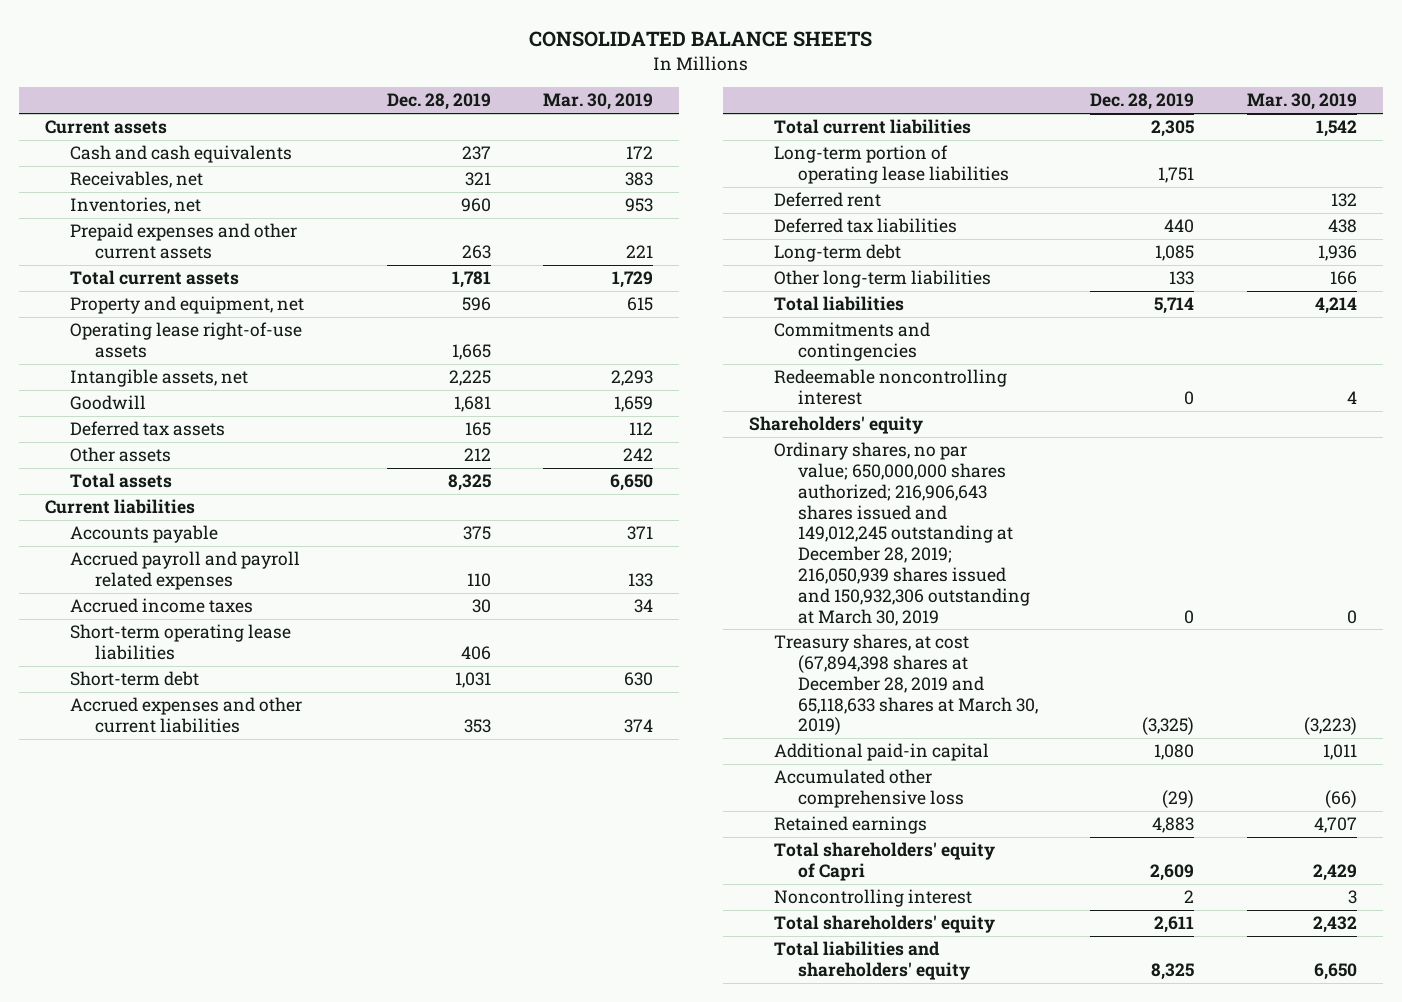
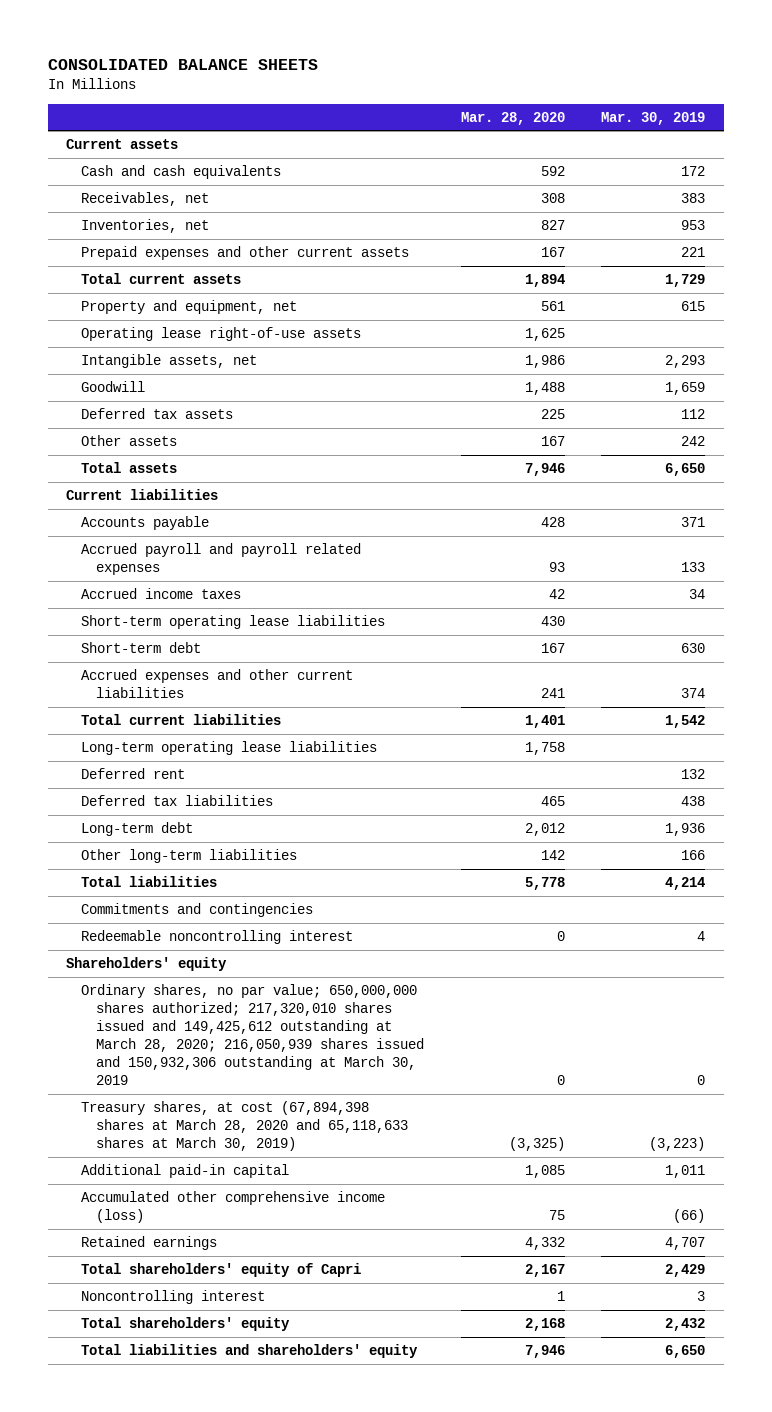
- | Dec. 28, 2019 | Mar. 30, 2019
+ | Mar. 28, 2020 | Mar. 30, 2019
- Long-term portion of operating lease liabilities | 1,751 |
+ Long-term operating lease liabilities | 1,758 |
- Ordinary shares, no par value; 650,000,000 shares authorized; 216,906,643 shares issued and 149,012,245 outstanding at December 28, 2019; 216,050,939 shares issued and 150,932,306 outstanding at March 30, 2019 | 0 | 0
- Treasury shares, at cost (67,894,398 shares at December 28, 2019 and 65,118,633 shares at March 30, 2019) | (3,325) | (3,223)
+ Ordinary shares, no par value; 650,000,000 shares authorized; 217,320,010 shares issued and 149,425,612 outstanding at March 28, 2020; 216,050,939 shares issued and 150,932,306 outstanding at March 30, 2019 | 0 | 0
+ Treasury shares, at cost (67,894,398 shares at March 28, 2020 and 65,118,633 shares at March 30, 2019) | (3,325) | (3,223)
- Accumulated other comprehensive loss | (29) | (66)
+ Accumulated other comprehensive income (loss) | 75 | (66)

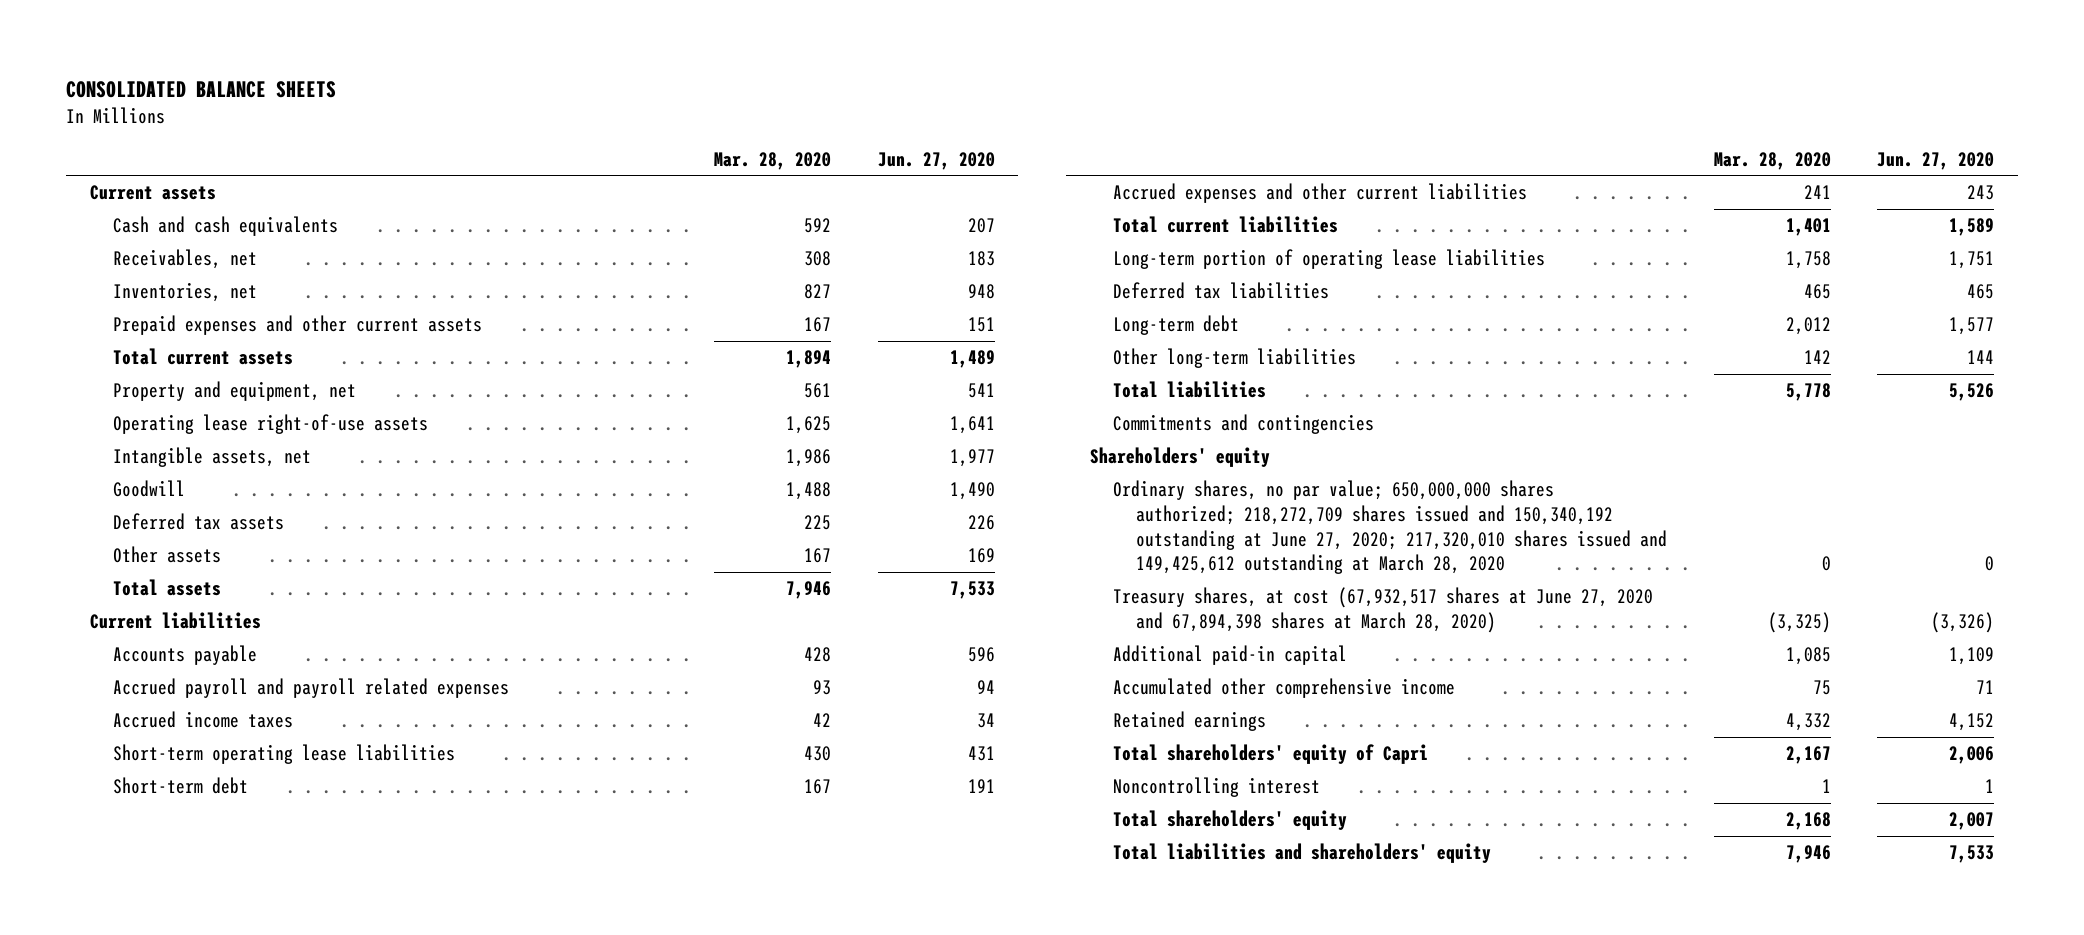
- | Mar. 28, 2020 | Mar. 30, 2019
+ | Mar. 28, 2020 | Jun. 27, 2020
- Long-term operating lease liabilities | 1,758 |
- Deferred rent | | 132
+ Long-term portion of operating lease liabilities | 1,758 | 1,751
- Redeemable noncontrolling interest | 0 | 4
- Ordinary shares, no par value; 650,000,000 shares authorized; 217,320,010 shares issued and 149,425,612 outstanding at March 28, 2020; 216,050,939 shares issued and 150,932,306 outstanding at March 30, 2019 | 0 | 0
- Treasury shares, at cost (67,894,398 shares at March 28, 2020 and 65,118,633 shares at March 30, 2019) | (3,325) | (3,223)
+ Ordinary shares, no par value; 650,000,000 shares authorized; 218,272,709 shares issued and 150,340,192 outstanding at June 27, 2020; 217,320,010 shares issued and 149,425,612 outstanding at March 28, 2020 | 0 | 0
+ Treasury shares, at cost (67,932,517 shares at June 27, 2020 and 67,894,398 shares at March 28, 2020) | (3,325) | (3,326)
- Accumulated other comprehensive income (loss) | 75 | (66)
+ Accumulated other comprehensive income | 75 | 71

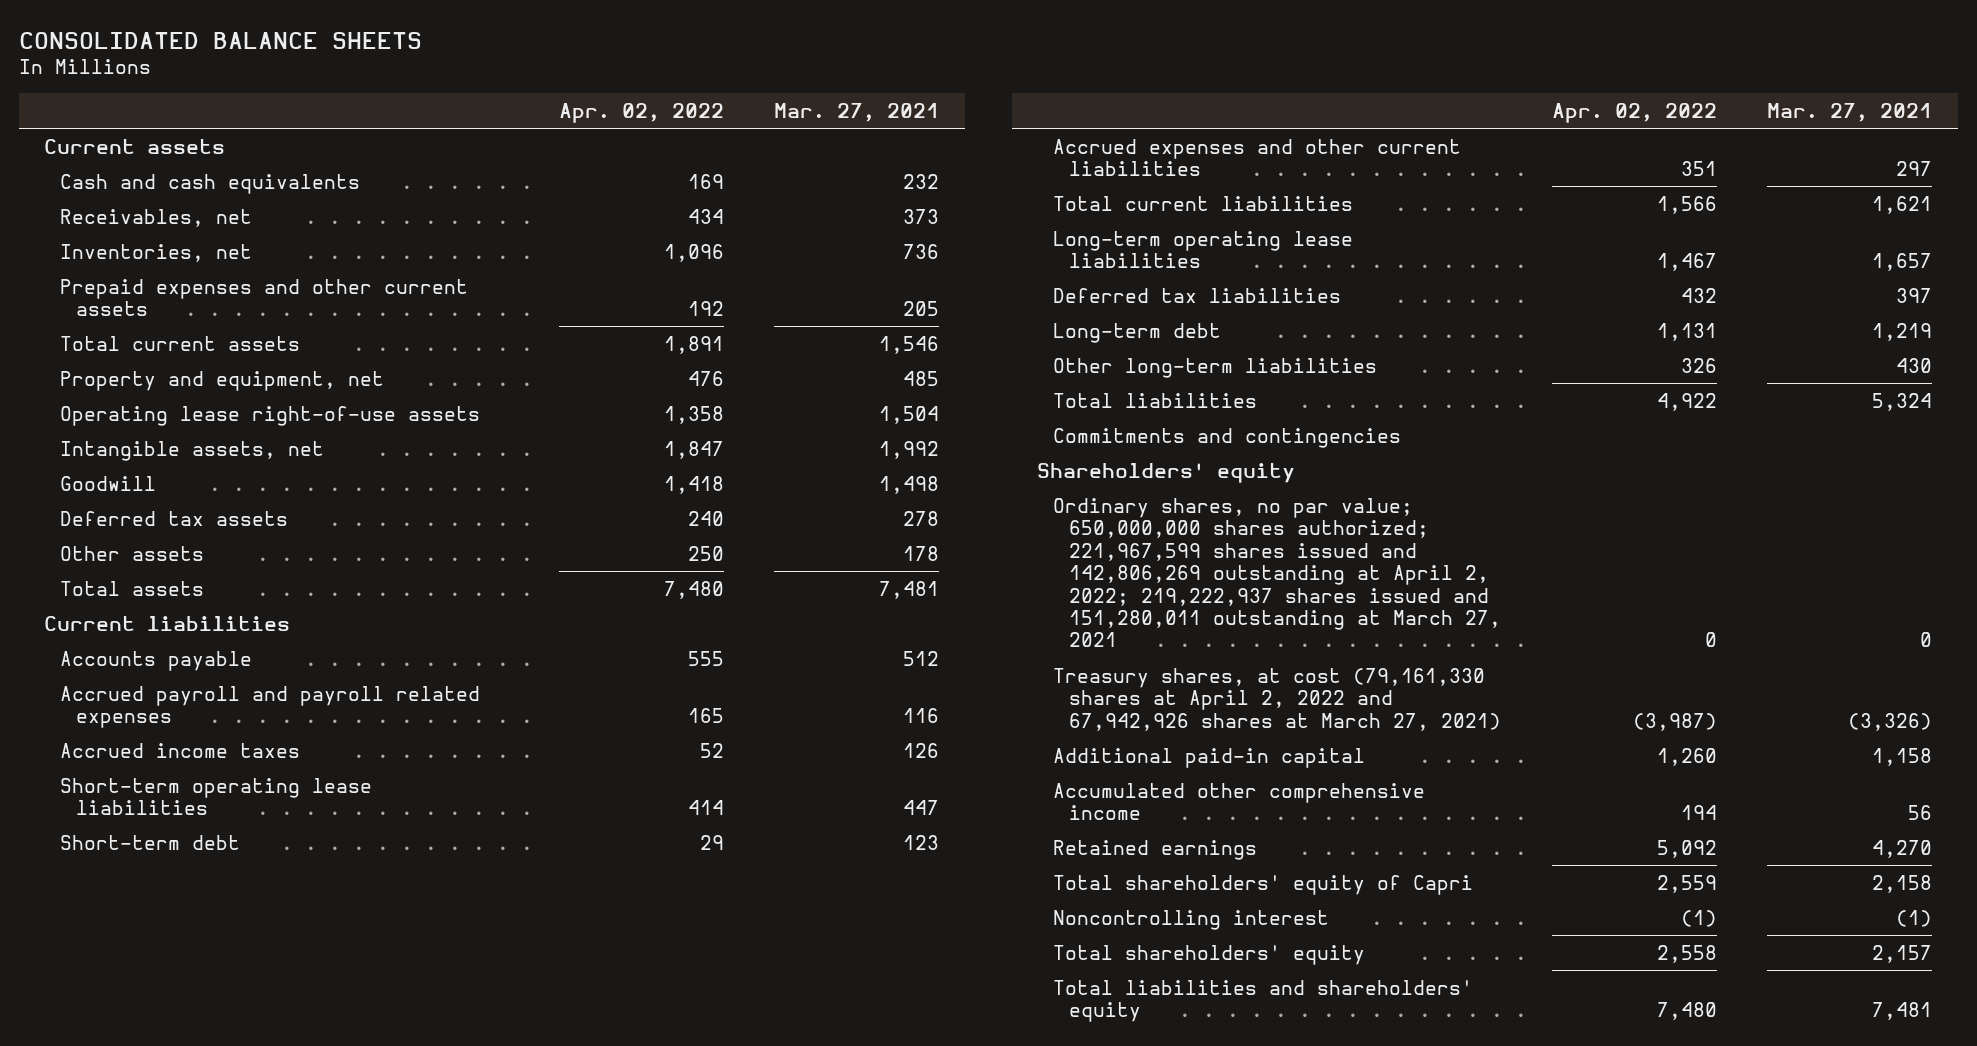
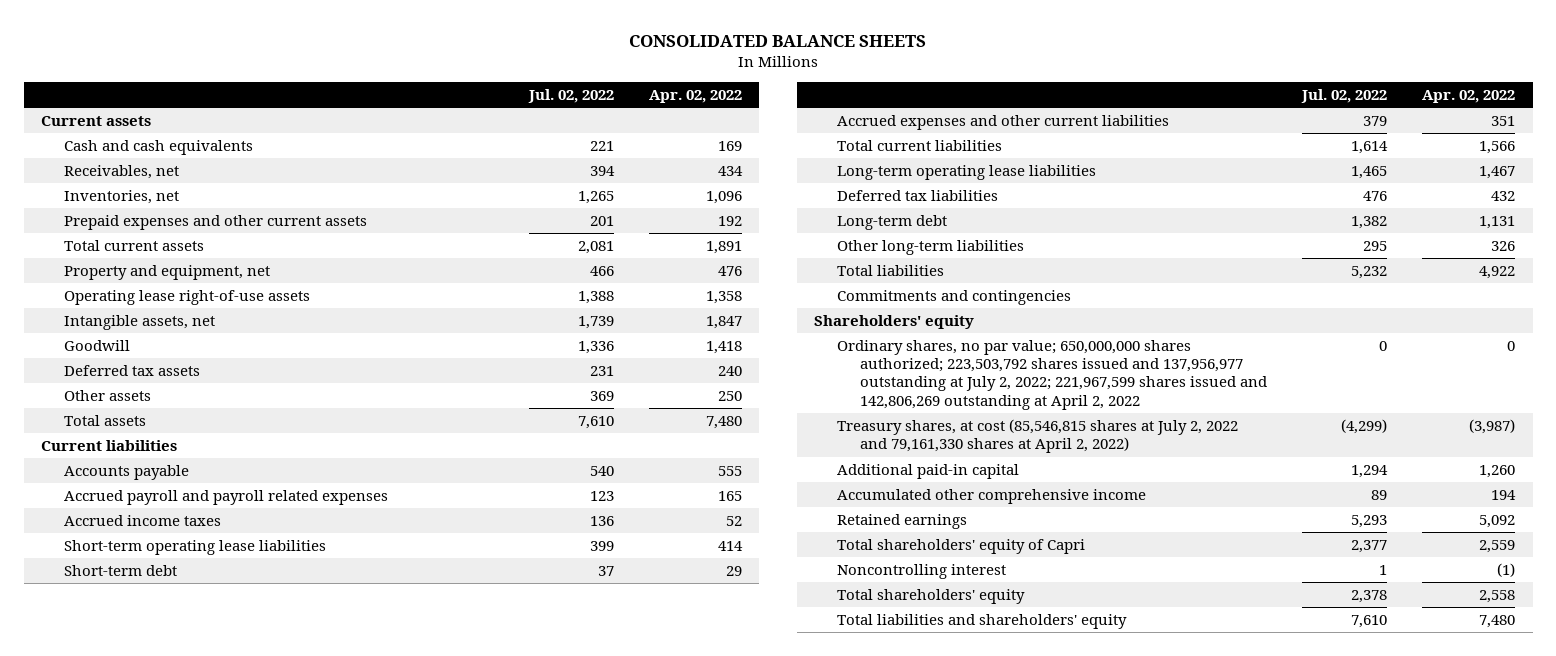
- | Apr. 02, 2022 | Mar. 27, 2021
+ | Jul. 02, 2022 | Apr. 02, 2022
- Ordinary shares, no par value; 650,000,000 shares authorized; 221,967,599 shares issued and 142,806,269 outstanding at April 2, 2022; 219,222,937 shares issued and 151,280,011 outstanding at March 27, 2021 | 0 | 0
- Treasury shares, at cost (79,161,330 shares at April 2, 2022 and 67,942,926 shares at March 27, 2021) | (3,987) | (3,326)
+ Ordinary shares, no par value; 650,000,000 shares authorized; 223,503,792 shares issued and 137,956,977 outstanding at July 2, 2022; 221,967,599 shares issued and 142,806,269 outstanding at April 2, 2022 | 0 | 0
+ Treasury shares, at cost (85,546,815 shares at July 2, 2022 and 79,161,330 shares at April 2, 2022) | (4,299) | (3,987)

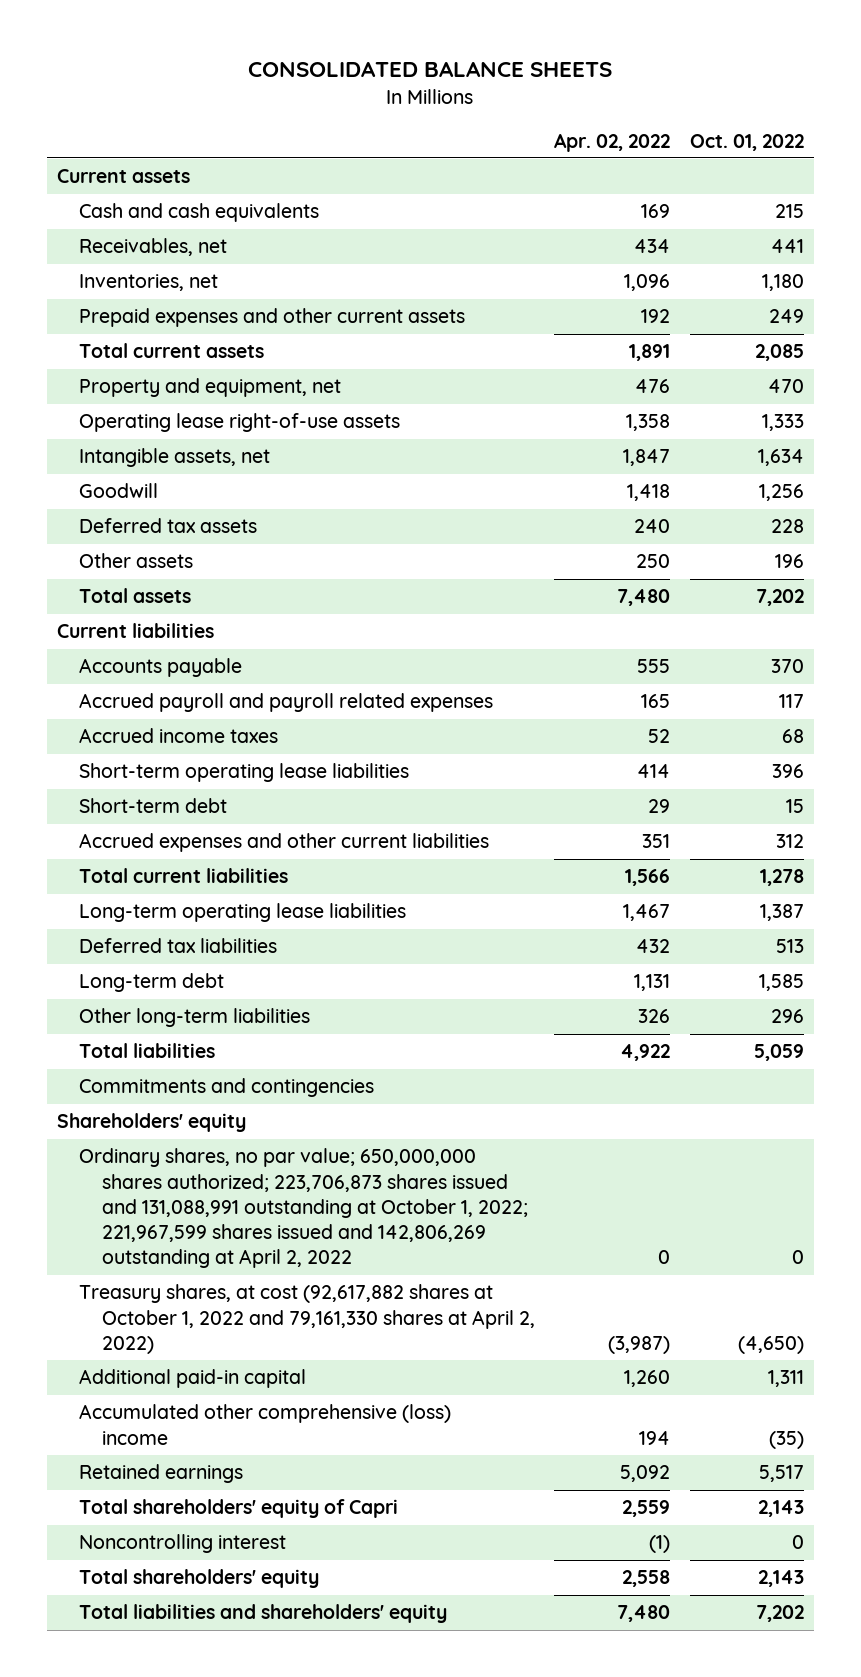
- | Jul. 02, 2022 | Apr. 02, 2022
+ | Apr. 02, 2022 | Oct. 01, 2022
- Ordinary shares, no par value; 650,000,000 shares authorized; 223,503,792 shares issued and 137,956,977 outstanding at July 2, 2022; 221,967,599 shares issued and 142,806,269 outstanding at April 2, 2022 | 0 | 0
- Treasury shares, at cost (85,546,815 shares at July 2, 2022 and 79,161,330 shares at April 2, 2022) | (4,299) | (3,987)
+ Ordinary shares, no par value; 650,000,000 shares authorized; 223,706,873 shares issued and 131,088,991 outstanding at October 1, 2022; 221,967,599 shares issued and 142,806,269 outstanding at April 2, 2022 | 0 | 0
+ Treasury shares, at cost (92,617,882 shares at October 1, 2022 and 79,161,330 shares at April 2, 2022) | (3,987) | (4,650)
- Accumulated other comprehensive income | 89 | 194
+ Accumulated other comprehensive (loss) income | 194 | (35)

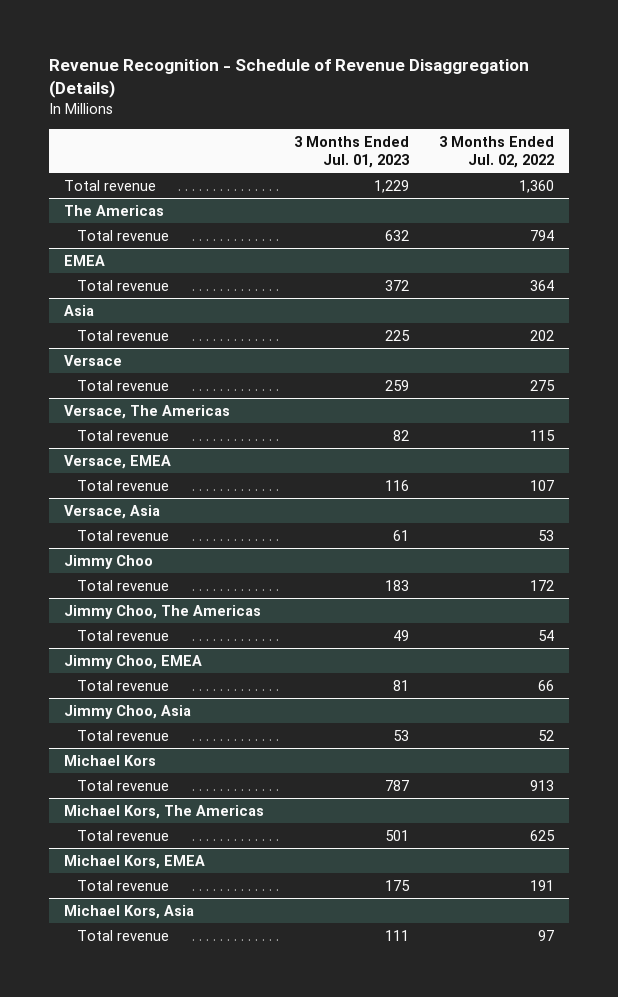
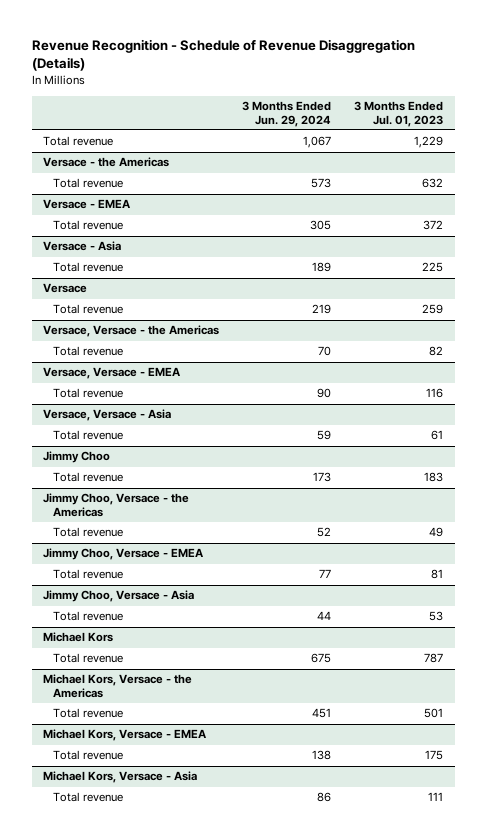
- | 3 Months Ended Jul. 01, 2023 | 3 Months Ended Jul. 02, 2022
+ | 3 Months Ended Jun. 29, 2024 | 3 Months Ended Jul. 01, 2023
- The Americas
+ Versace - the Americas
- EMEA
+ Versace - EMEA
- Asia
+ Versace - Asia
- Versace, The Americas
+ Versace, Versace - the Americas
- Versace, EMEA
+ Versace, Versace - EMEA
- Versace, Asia
+ Versace, Versace - Asia
- Jimmy Choo, The Americas
+ Jimmy Choo, Versace - the Americas
- Jimmy Choo, EMEA
+ Jimmy Choo, Versace - EMEA
- Jimmy Choo, Asia
+ Jimmy Choo, Versace - Asia
- Michael Kors, The Americas
+ Michael Kors, Versace - the Americas
- Michael Kors, EMEA
+ Michael Kors, Versace - EMEA
- Michael Kors, Asia
+ Michael Kors, Versace - Asia

